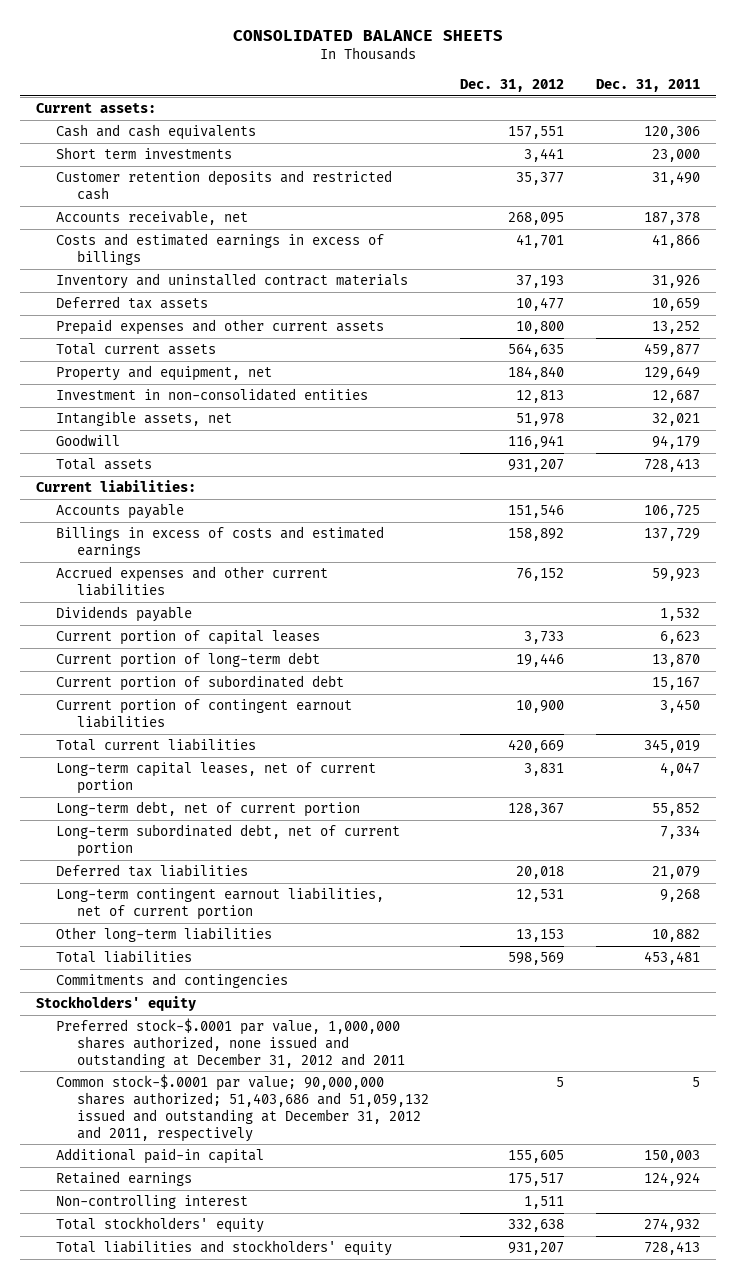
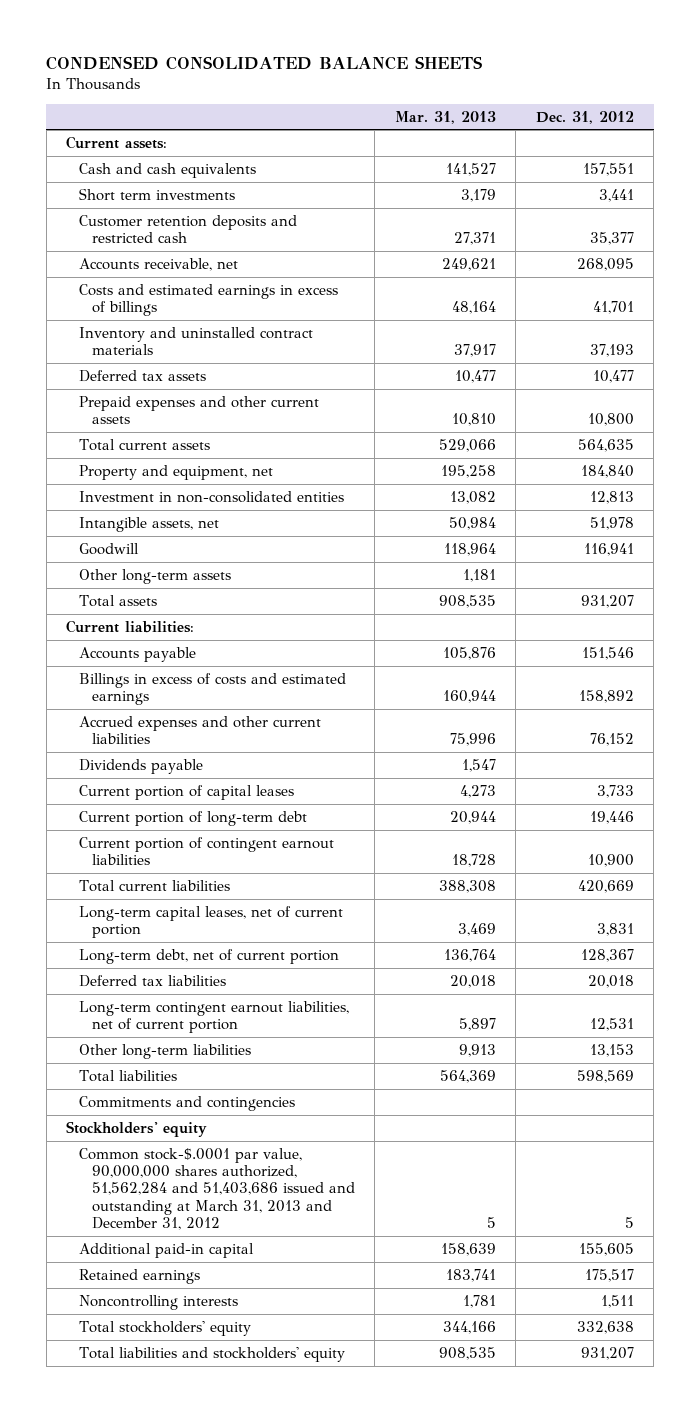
- CONSOLIDATED BALANCE SHEETS
+ CONDENSED CONSOLIDATED BALANCE SHEETS
- | Dec. 31, 2012 | Dec. 31, 2011
+ | Mar. 31, 2013 | Dec. 31, 2012
+ Other long-term assets | 1,181 |
- Current portion of subordinated debt | | 15,167
- Long-term subordinated debt, net of current portion | | 7,334
- Preferred stock-$.0001 par value, 1,000,000 shares authorized, none issued and outstanding at December 31, 2012 and 2011
- Common stock-$.0001 par value; 90,000,000 shares authorized; 51,403,686 and 51,059,132 issued and outstanding at December 31, 2012 and 2011, respectively | 5 | 5
+ Common stock-$.0001 par value, 90,000,000 shares authorized, 51,562,284 and 51,403,686 issued and outstanding at March 31, 2013 and December 31, 2012 | 5 | 5
- Non-controlling interest | 1,511 |
+ Noncontrolling interests | 1,781 | 1,511

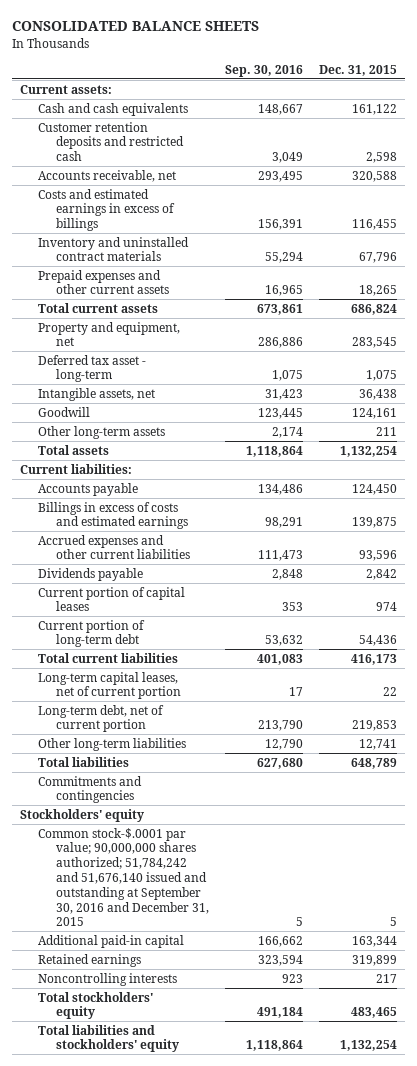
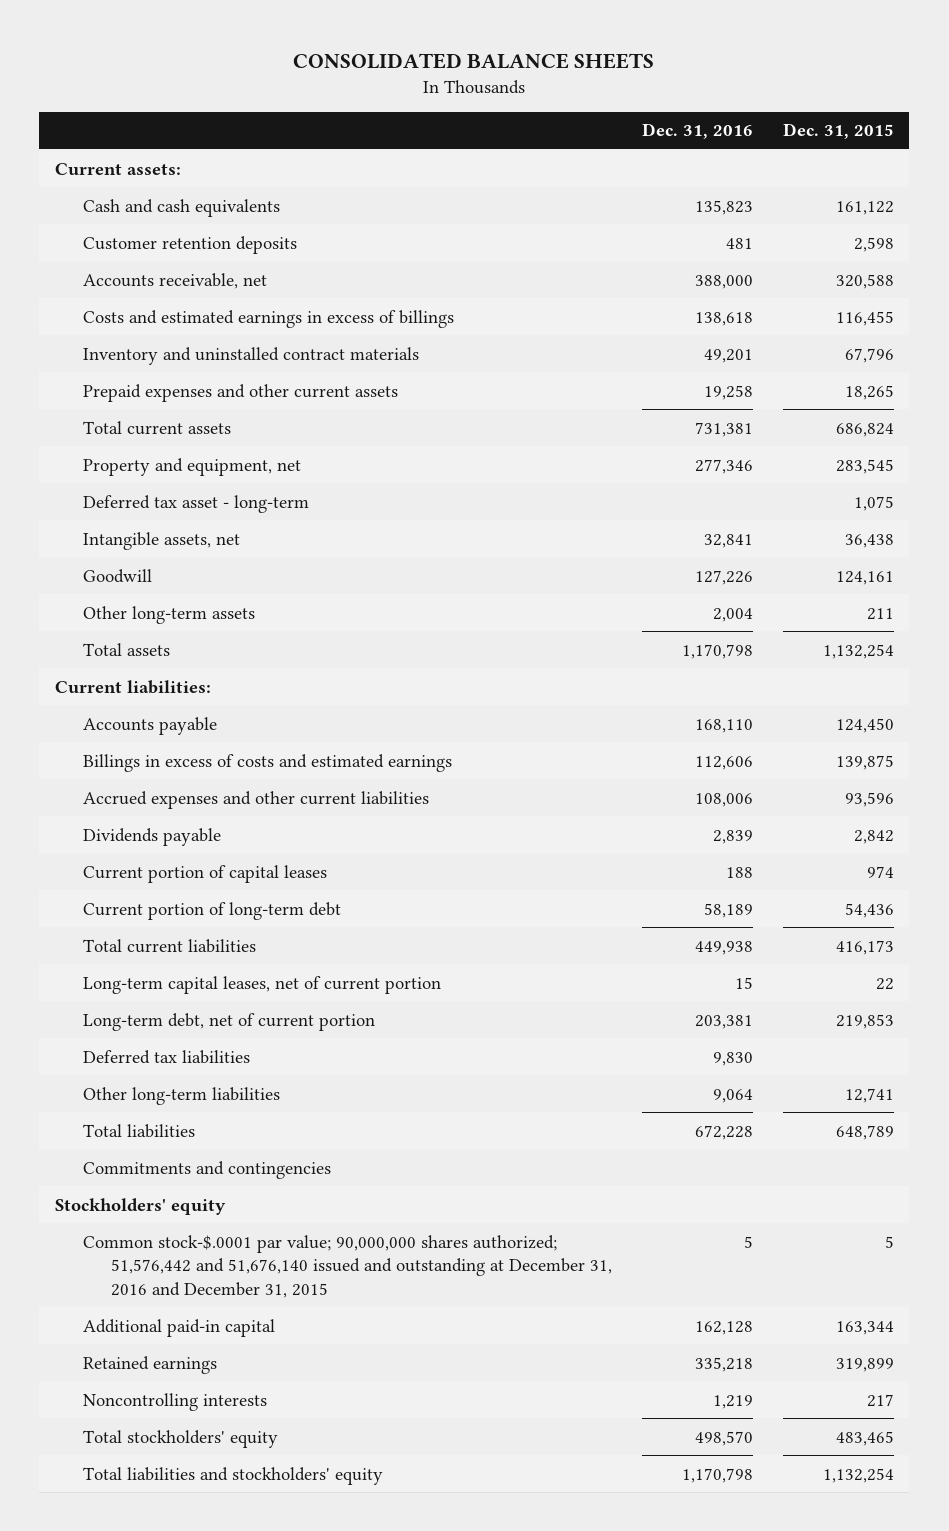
- | Sep. 30, 2016 | Dec. 31, 2015
+ | Dec. 31, 2016 | Dec. 31, 2015
- Customer retention deposits and restricted cash | 3,049 | 2,598
+ Customer retention deposits | 481 | 2,598
+ Deferred tax liabilities | 9,830 |
- Common stock-$.0001 par value; 90,000,000 shares authorized; 51,784,242 and 51,676,140 issued and outstanding at September 30, 2016 and December 31, 2015 | 5 | 5
+ Common stock-$.0001 par value; 90,000,000 shares authorized; 51,576,442 and 51,676,140 issued and outstanding at December 31, 2016 and December 31, 2015 | 5 | 5

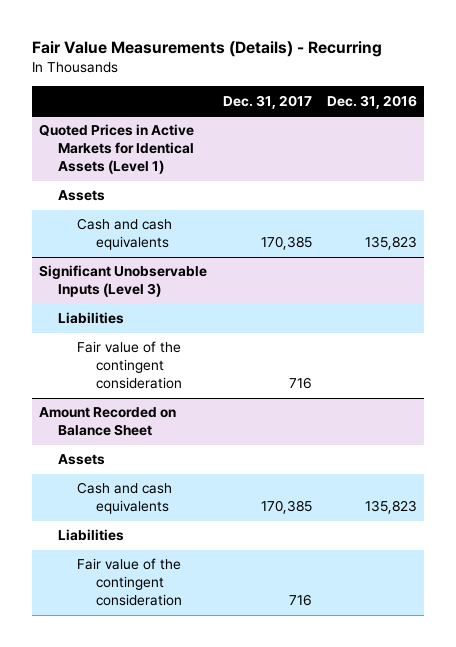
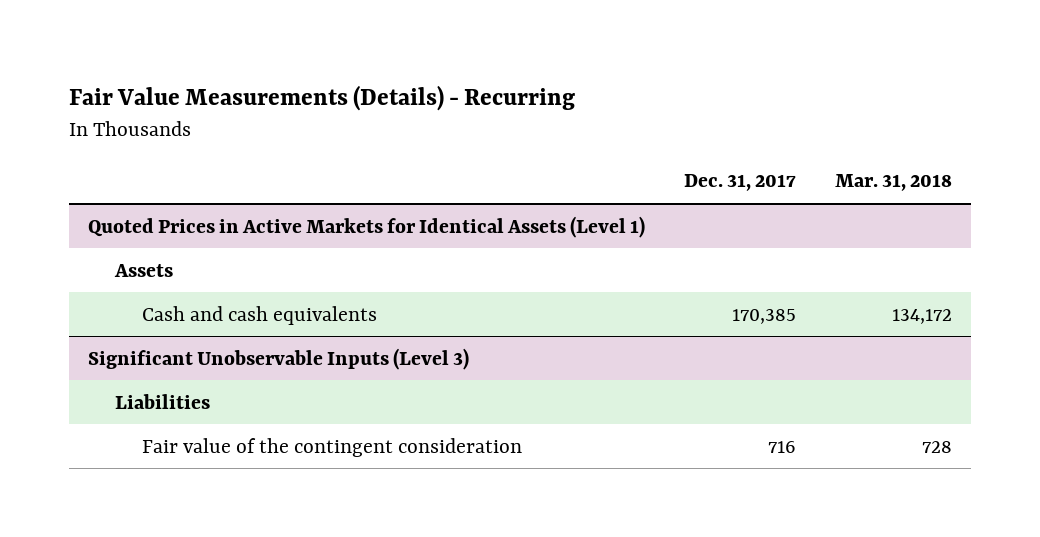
- | Dec. 31, 2017 | Dec. 31, 2016
+ | Dec. 31, 2017 | Mar. 31, 2018
- Amount Recorded on Balance Sheet
- Assets
- Cash and cash equivalents | 170,385 | 135,823
- Liabilities
- Fair value of the contingent consideration | 716 |

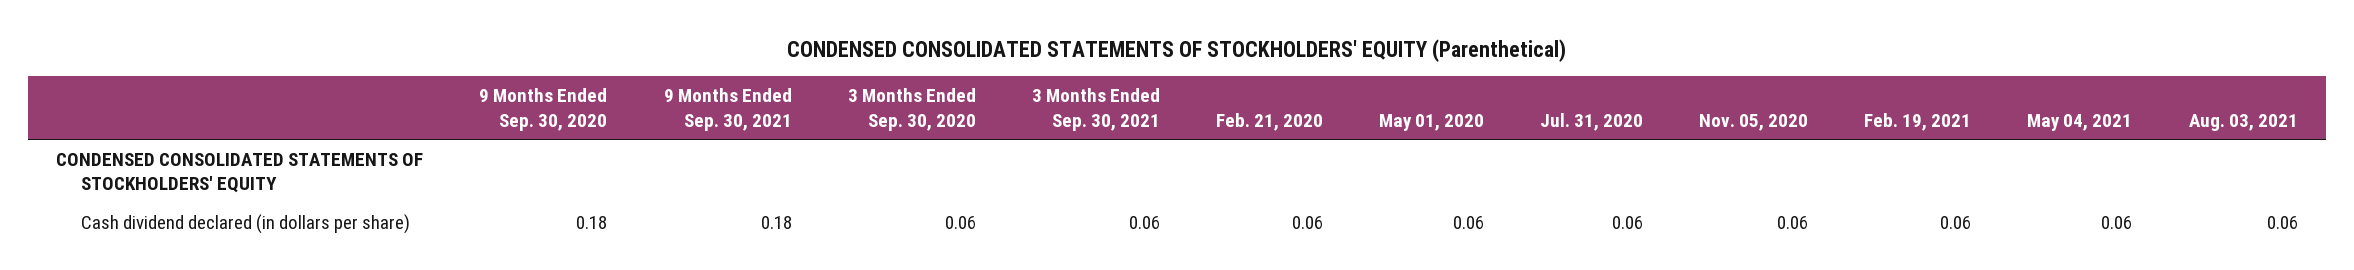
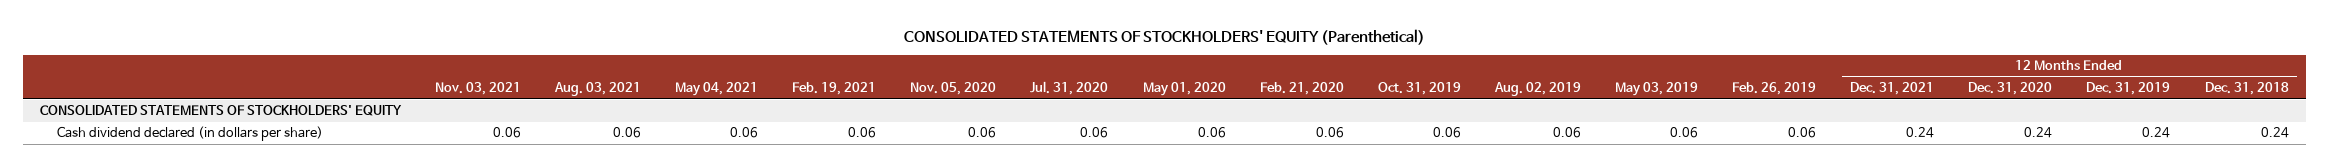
- CONDENSED CONSOLIDATED STATEMENTS OF STOCKHOLDERS' EQUITY (Parenthetical)
+ CONSOLIDATED STATEMENTS OF STOCKHOLDERS' EQUITY (Parenthetical)
- | 9 Months Ended Sep. 30, 2020 | 9 Months Ended Sep. 30, 2021 | 3 Months Ended Sep. 30, 2020 | 3 Months Ended Sep. 30, 2021 | Feb. 21, 2020 | May 01, 2020 | Jul. 31, 2020 | Nov. 05, 2020 | Feb. 19, 2021 | May 04, 2021 | Aug. 03, 2021
+ | Nov. 03, 2021 | Aug. 03, 2021 | May 04, 2021 | Feb. 19, 2021 | Nov. 05, 2020 | Jul. 31, 2020 | May 01, 2020 | Feb. 21, 2020 | Oct. 31, 2019 | Aug. 02, 2019 | May 03, 2019 | Feb. 26, 2019 | 12 Months Ended Dec. 31, 2021 | 12 Months Ended Dec. 31, 2020 | 12 Months Ended Dec. 31, 2019 | 12 Months Ended Dec. 31, 2018
- CONDENSED CONSOLIDATED STATEMENTS OF STOCKHOLDERS' EQUITY
+ CONSOLIDATED STATEMENTS OF STOCKHOLDERS' EQUITY

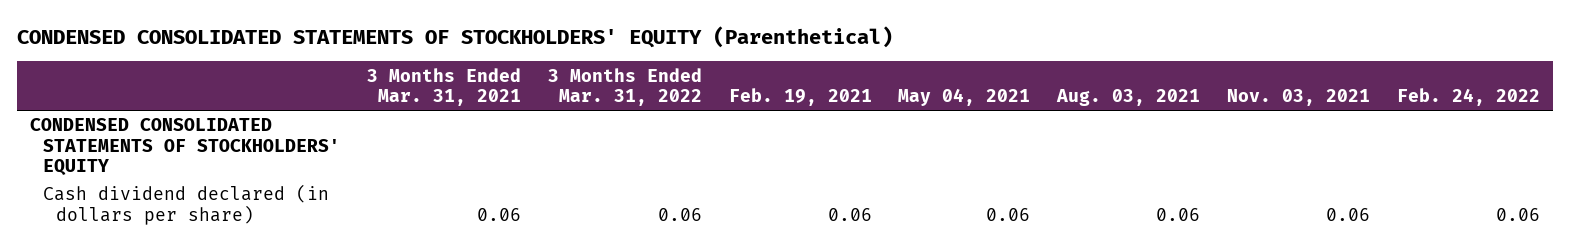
- CONSOLIDATED STATEMENTS OF STOCKHOLDERS' EQUITY (Parenthetical)
+ CONDENSED CONSOLIDATED STATEMENTS OF STOCKHOLDERS' EQUITY (Parenthetical)
- | Nov. 03, 2021 | Aug. 03, 2021 | May 04, 2021 | Feb. 19, 2021 | Nov. 05, 2020 | Jul. 31, 2020 | May 01, 2020 | Feb. 21, 2020 | Oct. 31, 2019 | Aug. 02, 2019 | May 03, 2019 | Feb. 26, 2019 | 12 Months Ended Dec. 31, 2021 | 12 Months Ended Dec. 31, 2020 | 12 Months Ended Dec. 31, 2019 | 12 Months Ended Dec. 31, 2018
+ | 3 Months Ended Mar. 31, 2021 | 3 Months Ended Mar. 31, 2022 | Feb. 19, 2021 | May 04, 2021 | Aug. 03, 2021 | Nov. 03, 2021 | Feb. 24, 2022
- CONSOLIDATED STATEMENTS OF STOCKHOLDERS' EQUITY
+ CONDENSED CONSOLIDATED STATEMENTS OF STOCKHOLDERS' EQUITY

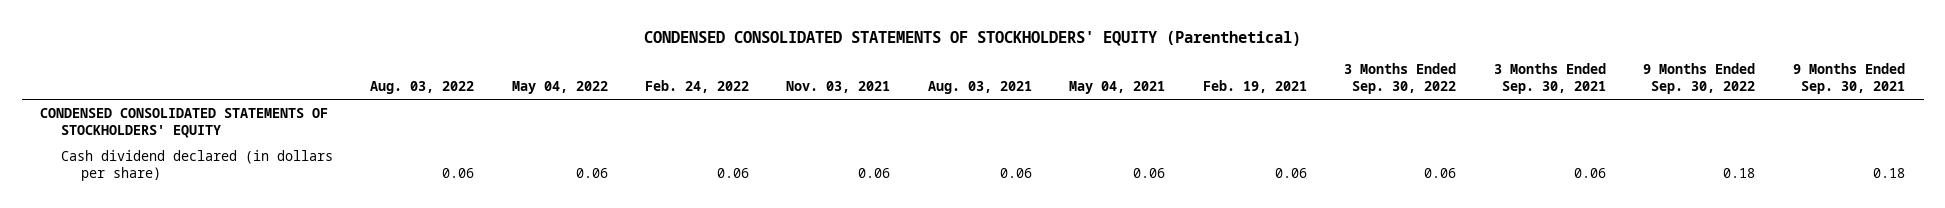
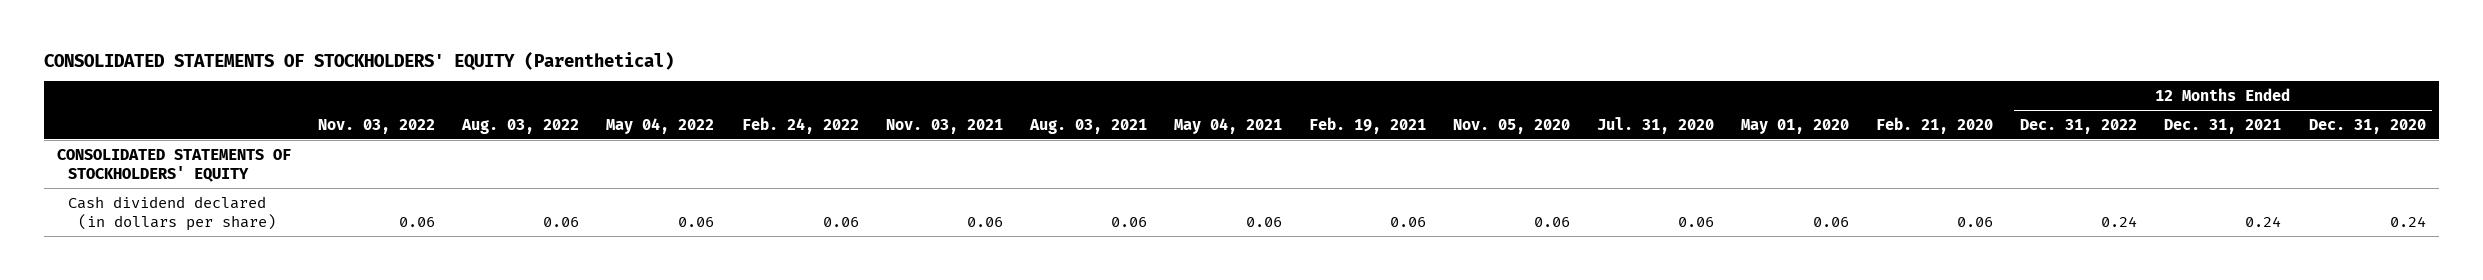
- CONDENSED CONSOLIDATED STATEMENTS OF STOCKHOLDERS' EQUITY (Parenthetical)
+ CONSOLIDATED STATEMENTS OF STOCKHOLDERS' EQUITY (Parenthetical)
- | Aug. 03, 2022 | May 04, 2022 | Feb. 24, 2022 | Nov. 03, 2021 | Aug. 03, 2021 | May 04, 2021 | Feb. 19, 2021 | 3 Months Ended Sep. 30, 2022 | 3 Months Ended Sep. 30, 2021 | 9 Months Ended Sep. 30, 2022 | 9 Months Ended Sep. 30, 2021
+ | Nov. 03, 2022 | Aug. 03, 2022 | May 04, 2022 | Feb. 24, 2022 | Nov. 03, 2021 | Aug. 03, 2021 | May 04, 2021 | Feb. 19, 2021 | Nov. 05, 2020 | Jul. 31, 2020 | May 01, 2020 | Feb. 21, 2020 | 12 Months Ended Dec. 31, 2022 | 12 Months Ended Dec. 31, 2021 | 12 Months Ended Dec. 31, 2020
- CONDENSED CONSOLIDATED STATEMENTS OF STOCKHOLDERS' EQUITY
+ CONSOLIDATED STATEMENTS OF STOCKHOLDERS' EQUITY

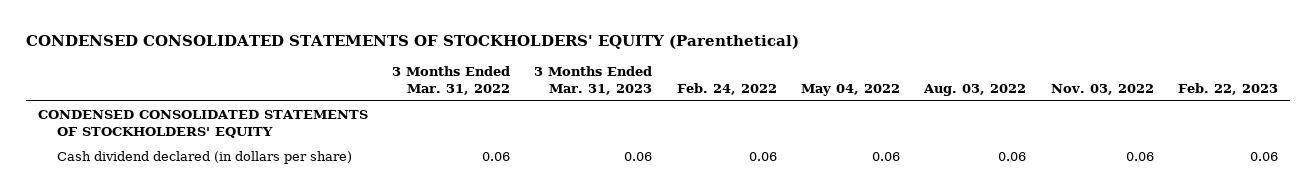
- CONSOLIDATED STATEMENTS OF STOCKHOLDERS' EQUITY (Parenthetical)
+ CONDENSED CONSOLIDATED STATEMENTS OF STOCKHOLDERS' EQUITY (Parenthetical)
- | Nov. 03, 2022 | Aug. 03, 2022 | May 04, 2022 | Feb. 24, 2022 | Nov. 03, 2021 | Aug. 03, 2021 | May 04, 2021 | Feb. 19, 2021 | Nov. 05, 2020 | Jul. 31, 2020 | May 01, 2020 | Feb. 21, 2020 | 12 Months Ended Dec. 31, 2022 | 12 Months Ended Dec. 31, 2021 | 12 Months Ended Dec. 31, 2020
+ | 3 Months Ended Mar. 31, 2022 | 3 Months Ended Mar. 31, 2023 | Feb. 24, 2022 | May 04, 2022 | Aug. 03, 2022 | Nov. 03, 2022 | Feb. 22, 2023
- CONSOLIDATED STATEMENTS OF STOCKHOLDERS' EQUITY
+ CONDENSED CONSOLIDATED STATEMENTS OF STOCKHOLDERS' EQUITY

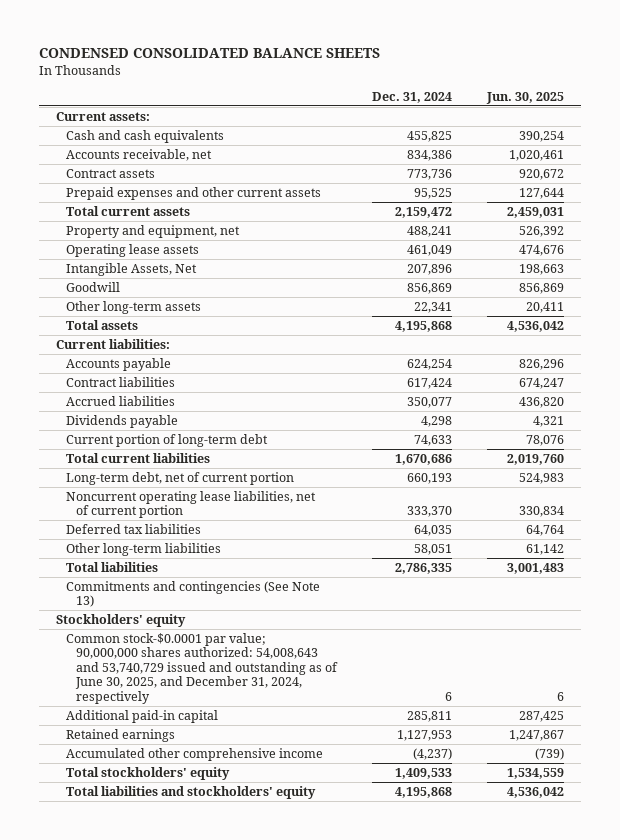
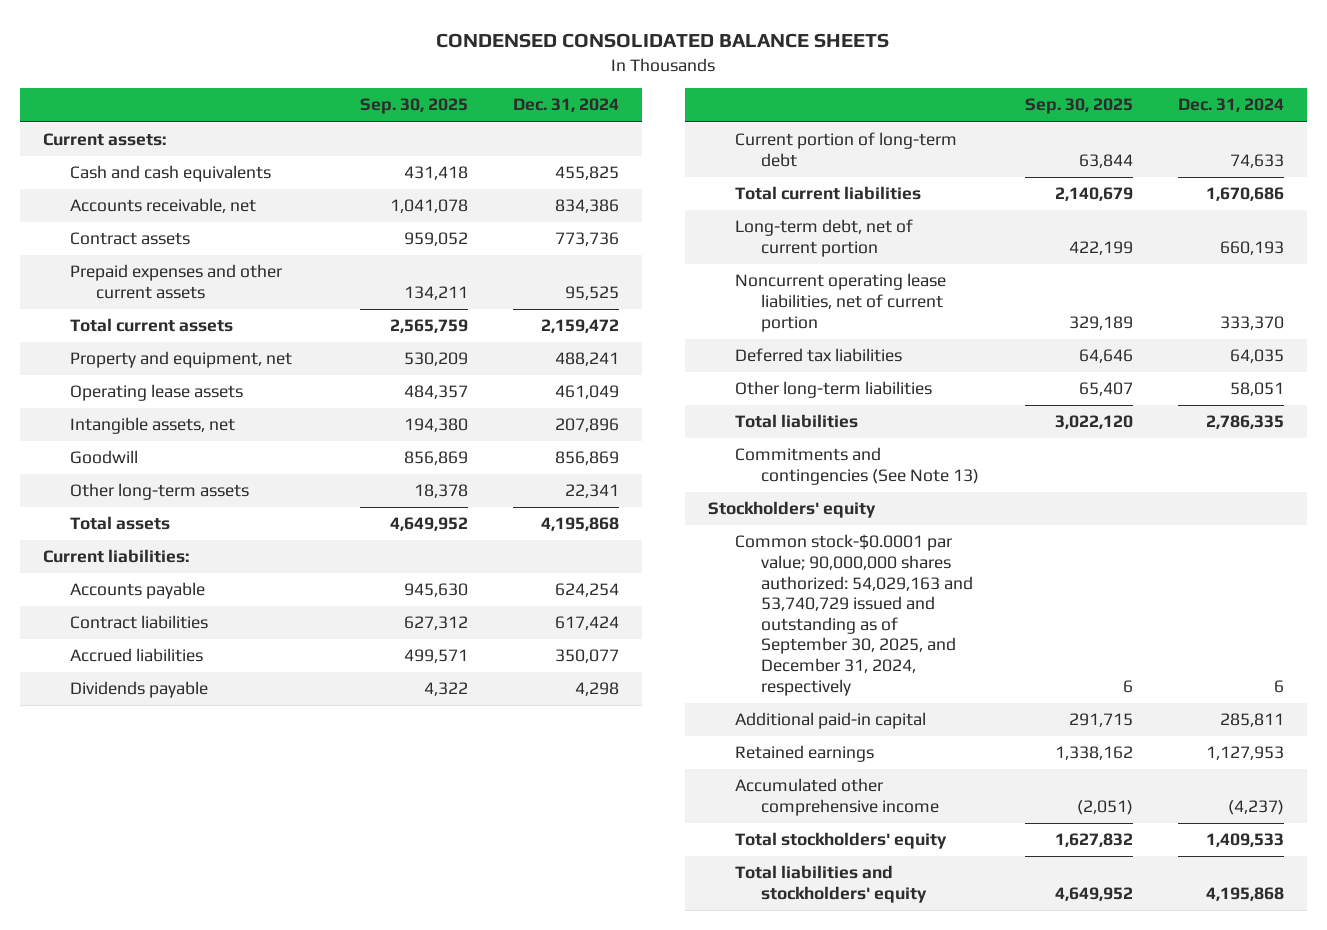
- | Dec. 31, 2024 | Jun. 30, 2025
+ | Sep. 30, 2025 | Dec. 31, 2024
- Intangible Assets, Net | 207,896 | 198,663
+ Intangible assets, net | 194,380 | 207,896
- Common stock-$0.0001 par value; 90,000,000 shares authorized: 54,008,643 and 53,740,729 issued and outstanding as of June 30, 2025, and December 31, 2024, respectively | 6 | 6
+ Common stock-$0.0001 par value; 90,000,000 shares authorized: 54,029,163 and 53,740,729 issued and outstanding as of September 30, 2025, and December 31, 2024, respectively | 6 | 6

